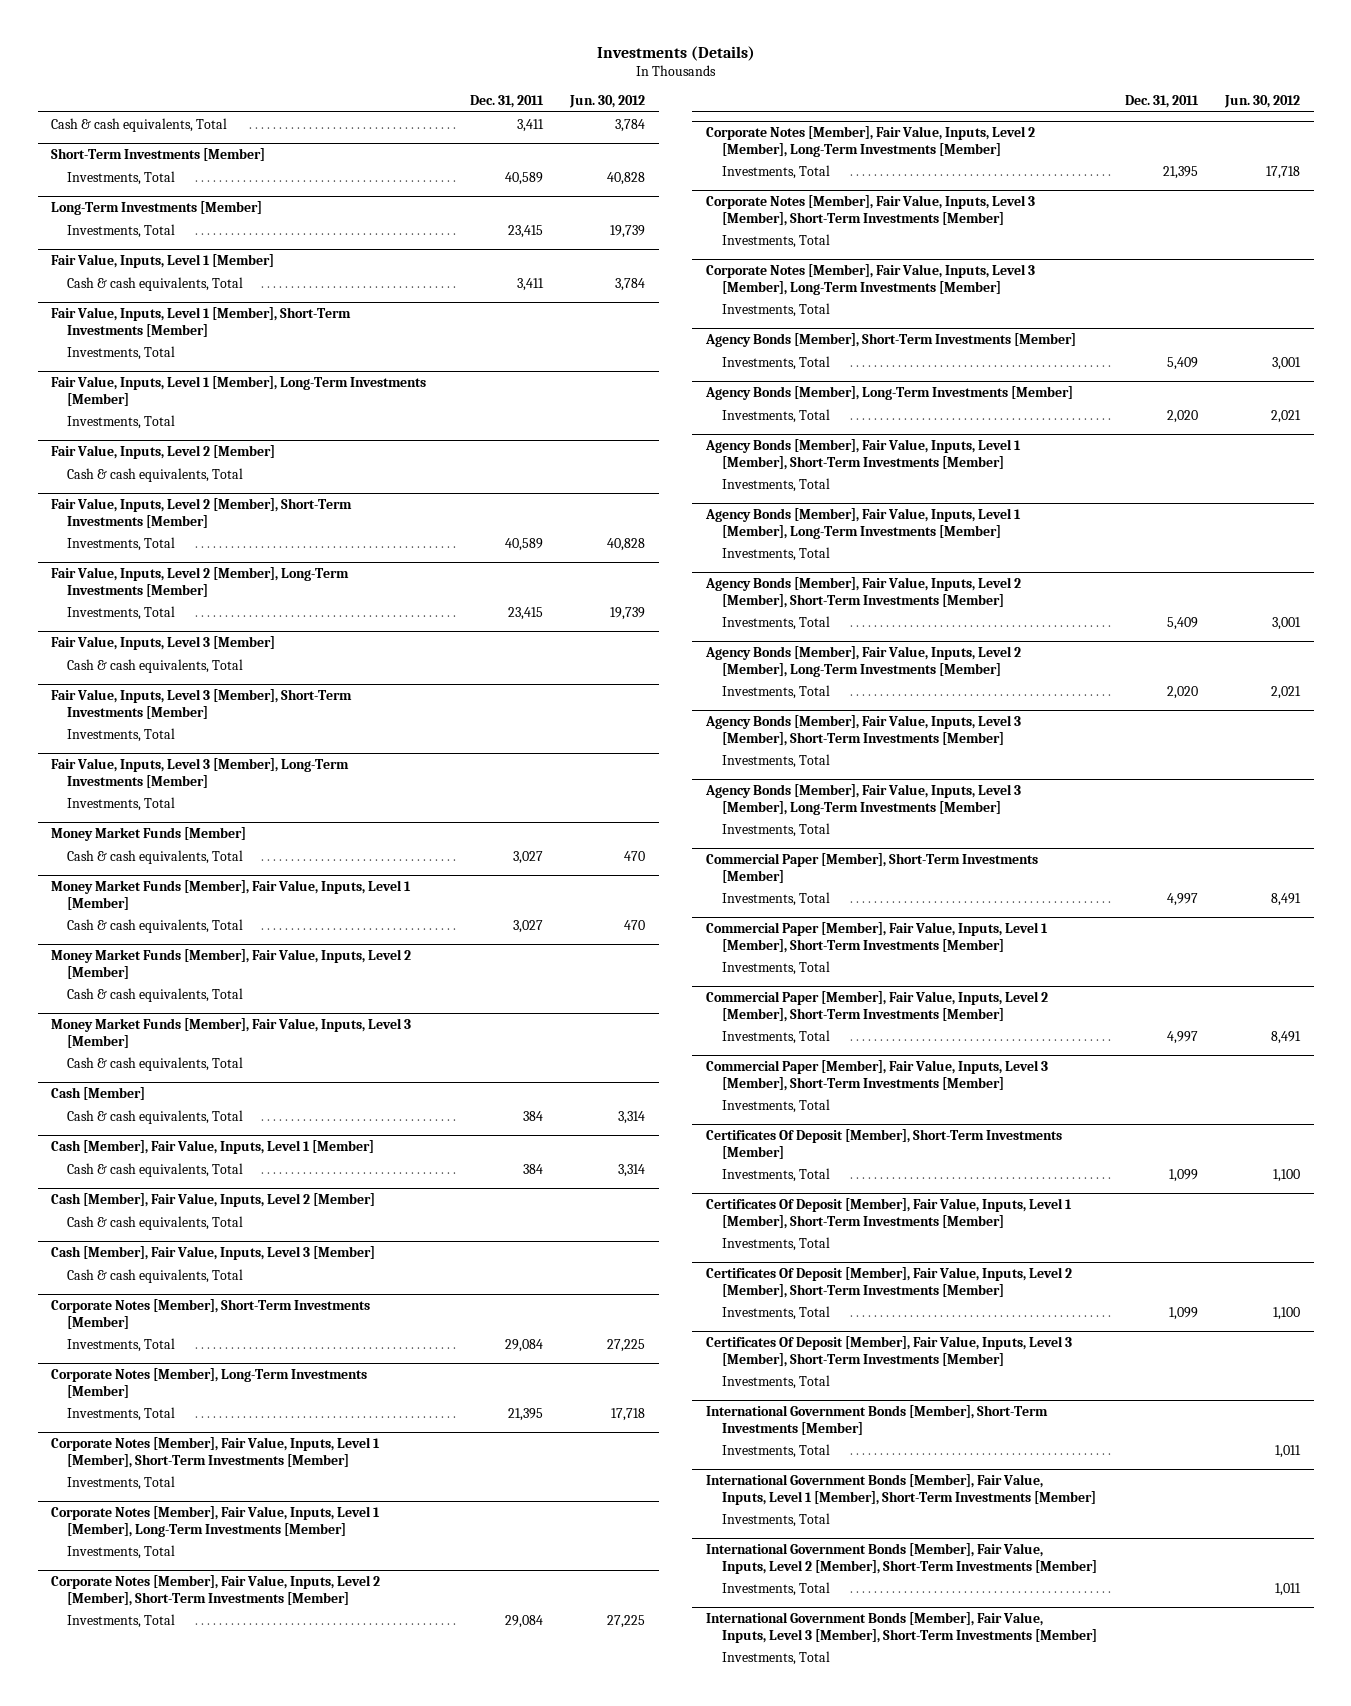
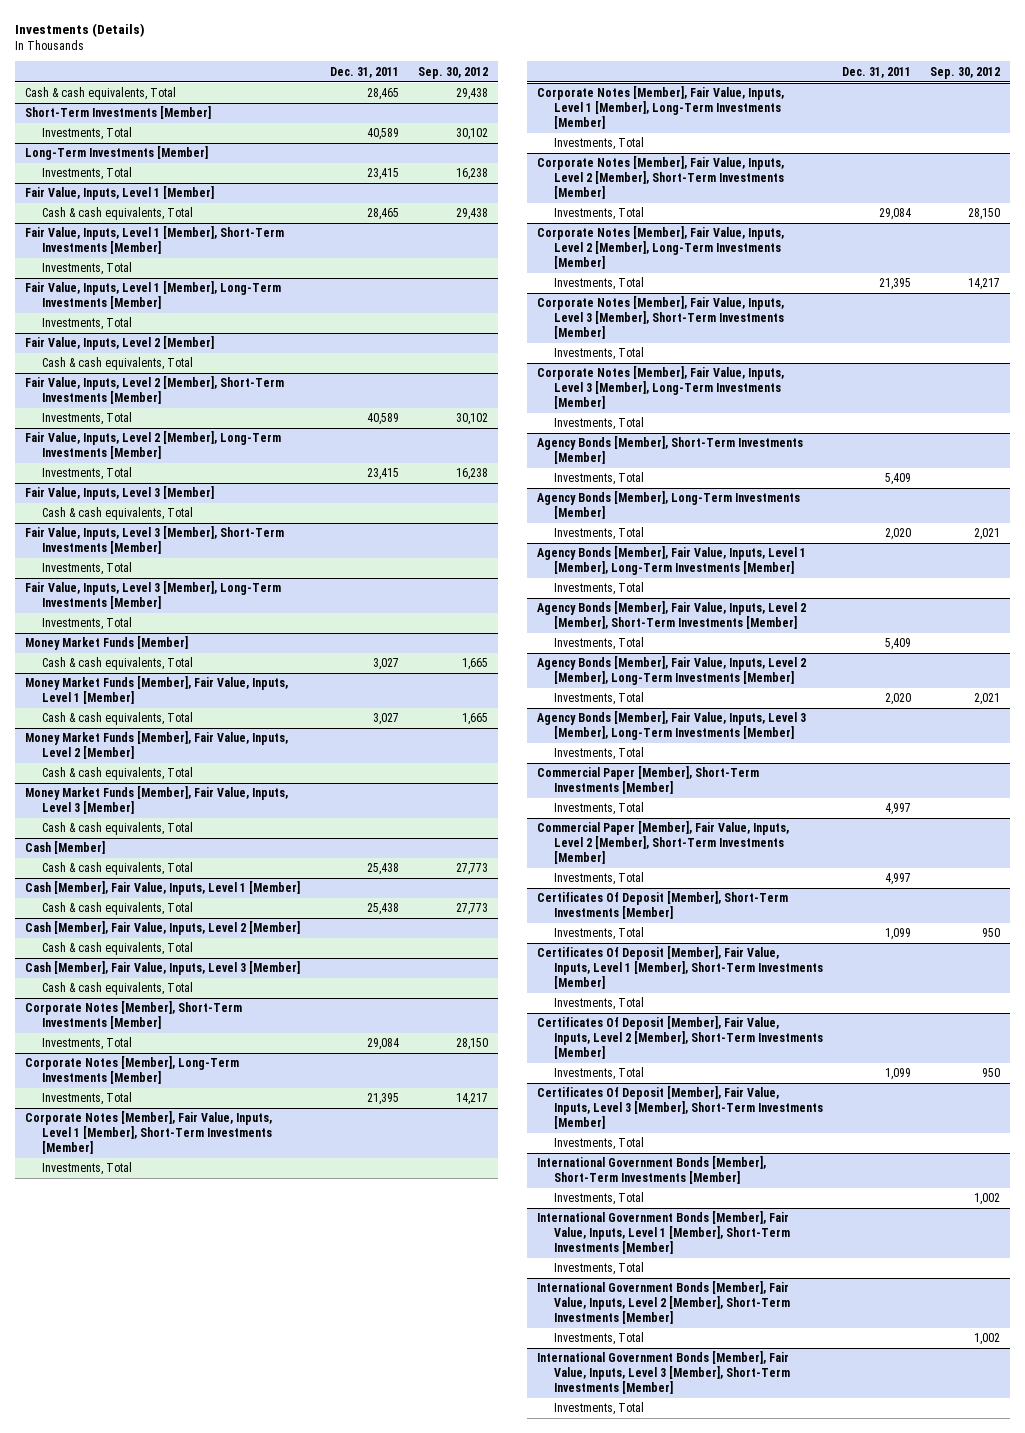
- | Dec. 31, 2011 | Jun. 30, 2012
+ | Dec. 31, 2011 | Sep. 30, 2012
- Cash & cash equivalents, Total | 3,411 | 3,784
+ Cash & cash equivalents, Total | 28,465 | 29,438
@ Fair Value, Inputs, Level 1 [Member]
- Cash & cash equivalents, Total | 3,411 | 3,784
+ Cash & cash equivalents, Total | 28,465 | 29,438
@ Cash [Member]
- Cash & cash equivalents, Total | 384 | 3,314
+ Cash & cash equivalents, Total | 25,438 | 27,773
@ Cash [Member], Fair Value, Inputs, Level 1 [Member]
- Cash & cash equivalents, Total | 384 | 3,314
+ Cash & cash equivalents, Total | 25,438 | 27,773
- Agency Bonds [Member], Fair Value, Inputs, Level 1 [Member], Short-Term Investments [Member]
- Investments, Total
- Agency Bonds [Member], Fair Value, Inputs, Level 3 [Member], Short-Term Investments [Member]
- Investments, Total
- Commercial Paper [Member], Fair Value, Inputs, Level 1 [Member], Short-Term Investments [Member]
- Investments, Total
- Commercial Paper [Member], Fair Value, Inputs, Level 3 [Member], Short-Term Investments [Member]
- Investments, Total

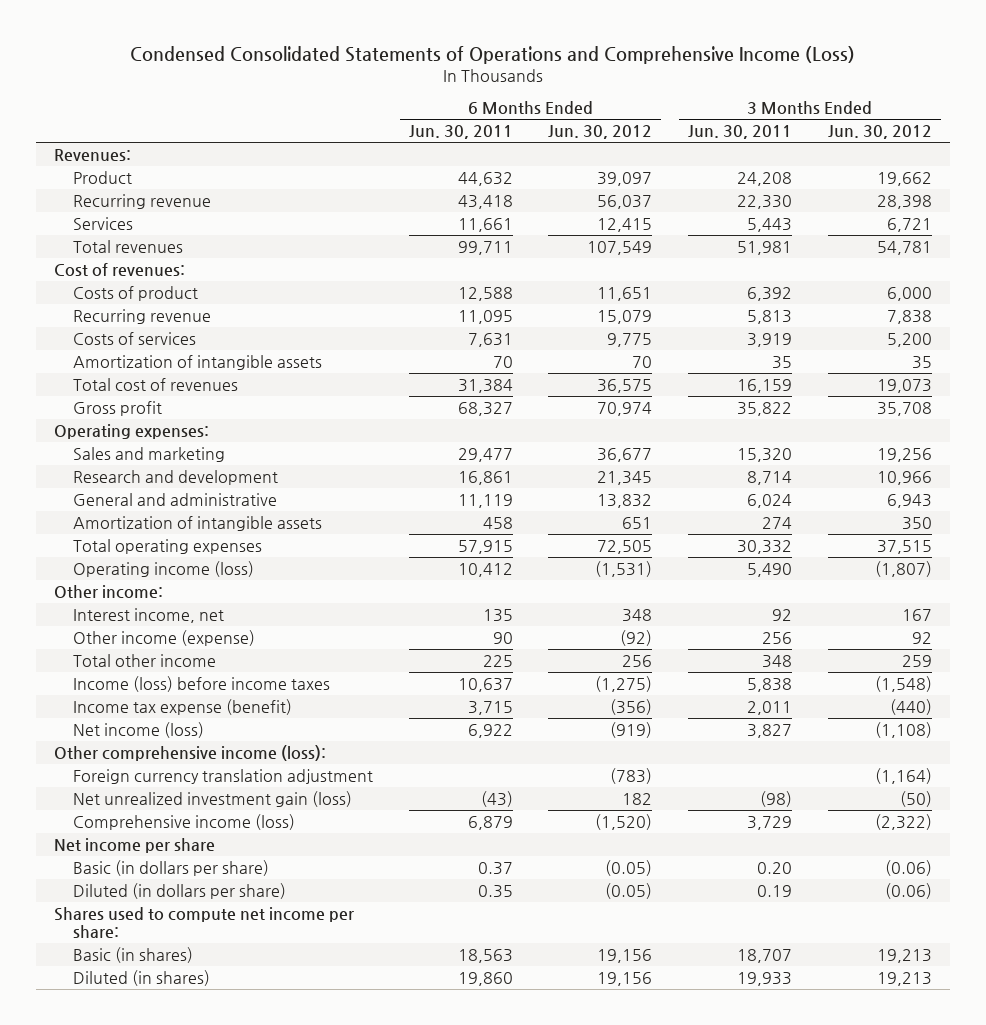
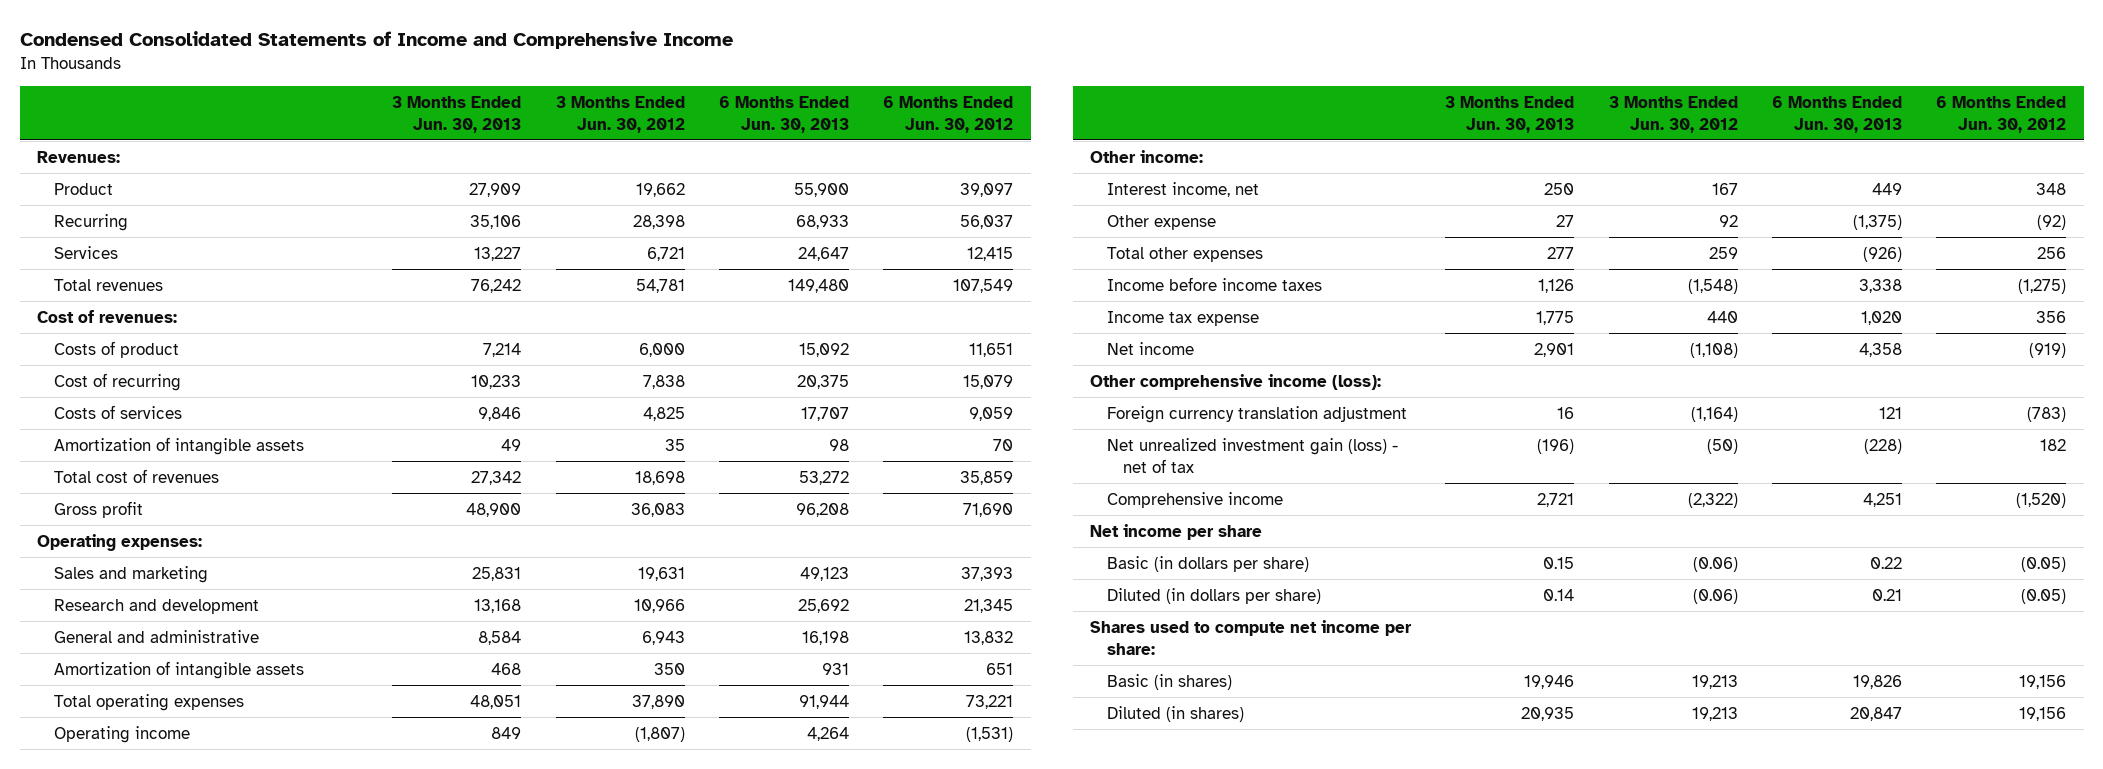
- Condensed Consolidated Statements of Operations and Comprehensive Income (Loss)
+ Condensed Consolidated Statements of Income and Comprehensive Income
- | 6 Months Ended Jun. 30, 2011 | 6 Months Ended Jun. 30, 2012 | 3 Months Ended Jun. 30, 2011 | 3 Months Ended Jun. 30, 2012
+ | 3 Months Ended Jun. 30, 2013 | 3 Months Ended Jun. 30, 2012 | 6 Months Ended Jun. 30, 2013 | 6 Months Ended Jun. 30, 2012
- Recurring revenue | 43,418 | 56,037 | 22,330 | 28,398
+ Recurring | 35,106 | 28,398 | 68,933 | 56,037
- Recurring revenue | 11,095 | 15,079 | 5,813 | 7,838
- Costs of services | 7,631 | 9,775 | 3,919 | 5,200
+ Cost of recurring | 10,233 | 7,838 | 20,375 | 15,079
+ Costs of services | 9,846 | 4,825 | 17,707 | 9,059
- Total cost of revenues | 31,384 | 36,575 | 16,159 | 19,073
- Gross profit | 68,327 | 70,974 | 35,822 | 35,708
+ Total cost of revenues | 27,342 | 18,698 | 53,272 | 35,859
+ Gross profit | 48,900 | 36,083 | 96,208 | 71,690
- Sales and marketing | 29,477 | 36,677 | 15,320 | 19,256
+ Sales and marketing | 25,831 | 19,631 | 49,123 | 37,393
- Total operating expenses | 57,915 | 72,505 | 30,332 | 37,515
- Operating income (loss) | 10,412 | (1,531) | 5,490 | (1,807)
+ Total operating expenses | 48,051 | 37,890 | 91,944 | 73,221
+ Operating income | 849 | (1,807) | 4,264 | (1,531)
- Other income (expense) | 90 | (92) | 256 | 92
- Total other income | 225 | 256 | 348 | 259
- Income (loss) before income taxes | 10,637 | (1,275) | 5,838 | (1,548)
- Income tax expense (benefit) | 3,715 | (356) | 2,011 | (440)
- Net income (loss) | 6,922 | (919) | 3,827 | (1,108)
+ Other expense | 27 | 92 | (1,375) | (92)
+ Total other expenses | 277 | 259 | (926) | 256
+ Income before income taxes | 1,126 | (1,548) | 3,338 | (1,275)
+ Income tax expense | 1,775 | 440 | 1,020 | 356
+ Net income | 2,901 | (1,108) | 4,358 | (919)
- Net unrealized investment gain (loss) | (43) | 182 | (98) | (50)
- Comprehensive income (loss) | 6,879 | (1,520) | 3,729 | (2,322)
+ Net unrealized investment gain (loss) - net of tax | (196) | (50) | (228) | 182
+ Comprehensive income | 2,721 | (2,322) | 4,251 | (1,520)

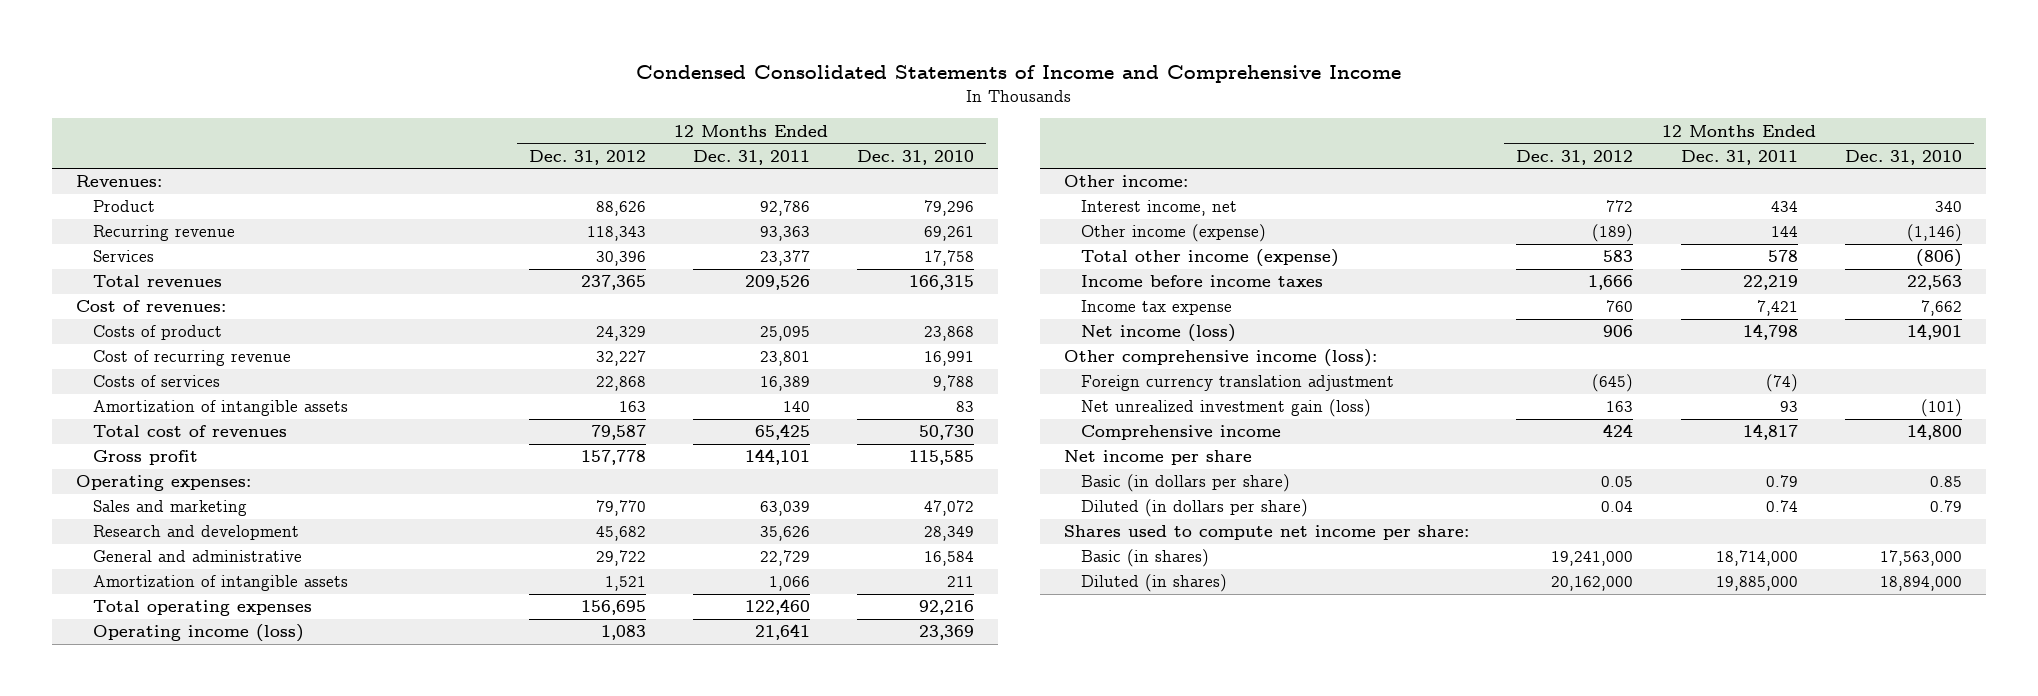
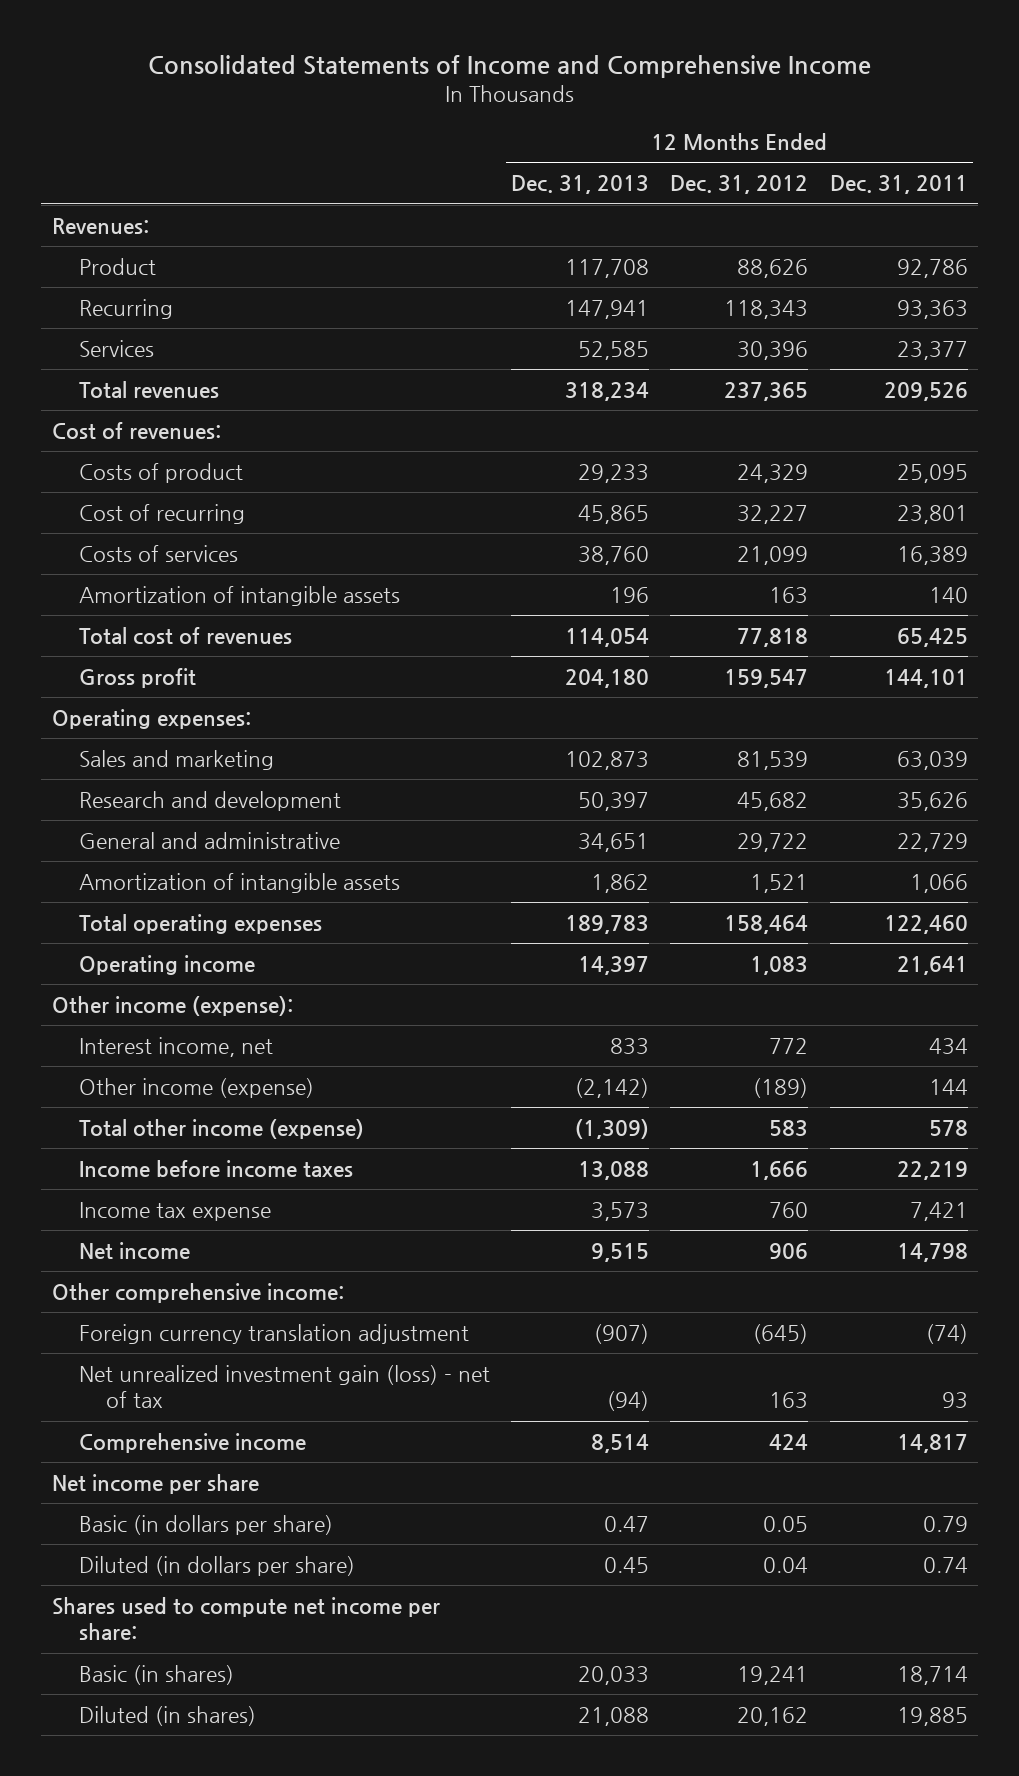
- Condensed Consolidated Statements of Income and Comprehensive Income
+ Consolidated Statements of Income and Comprehensive Income
- | 12 Months Ended Dec. 31, 2012 | 12 Months Ended Dec. 31, 2011 | 12 Months Ended Dec. 31, 2010
+ | 12 Months Ended Dec. 31, 2013 | 12 Months Ended Dec. 31, 2012 | 12 Months Ended Dec. 31, 2011
- Recurring revenue | 118,343 | 93,363 | 69,261
+ Recurring | 147,941 | 118,343 | 93,363
- Cost of recurring revenue | 32,227 | 23,801 | 16,991
- Costs of services | 22,868 | 16,389 | 9,788
+ Cost of recurring | 45,865 | 32,227 | 23,801
+ Costs of services | 38,760 | 21,099 | 16,389
- Total cost of revenues | 79,587 | 65,425 | 50,730
- Gross profit | 157,778 | 144,101 | 115,585
+ Total cost of revenues | 114,054 | 77,818 | 65,425
+ Gross profit | 204,180 | 159,547 | 144,101
- Sales and marketing | 79,770 | 63,039 | 47,072
+ Sales and marketing | 102,873 | 81,539 | 63,039
- Total operating expenses | 156,695 | 122,460 | 92,216
- Operating income (loss) | 1,083 | 21,641 | 23,369
- Other income:
+ Total operating expenses | 189,783 | 158,464 | 122,460
+ Operating income | 14,397 | 1,083 | 21,641
+ Other income (expense):
- Net income (loss) | 906 | 14,798 | 14,901
- Other comprehensive income (loss):
+ Net income | 9,515 | 906 | 14,798
+ Other comprehensive income:
- Net unrealized investment gain (loss) | 163 | 93 | (101)
+ Net unrealized investment gain (loss) - net of tax | (94) | 163 | 93
- Basic (in shares) | 19,241,000 | 18,714,000 | 17,563,000
- Diluted (in shares) | 20,162,000 | 19,885,000 | 18,894,000
+ Basic (in shares) | 20,033 | 19,241 | 18,714
+ Diluted (in shares) | 21,088 | 20,162 | 19,885

